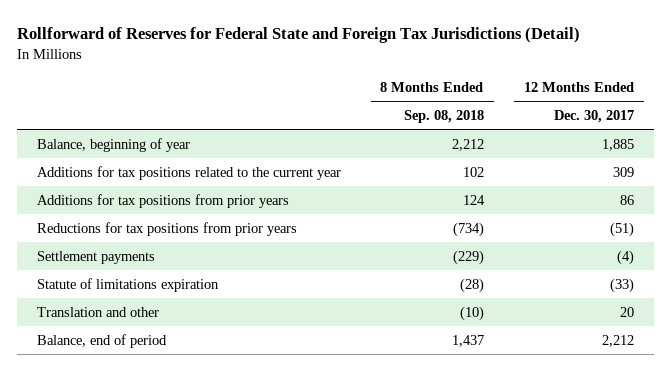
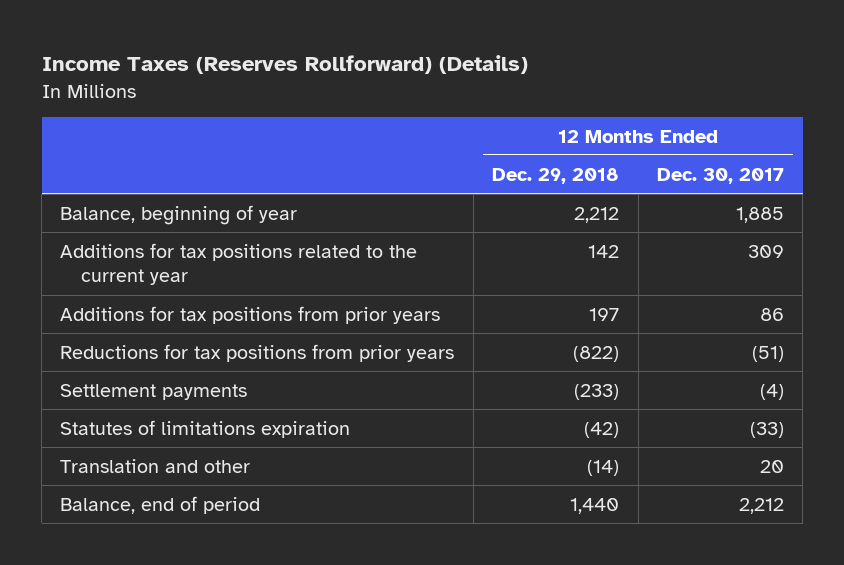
- Rollforward of Reserves for Federal State and Foreign Tax Jurisdictions (Detail)
+ Income Taxes (Reserves Rollforward) (Details)
- | 8 Months Ended Sep. 08, 2018 | 12 Months Ended Dec. 30, 2017
+ | 12 Months Ended Dec. 29, 2018 | 12 Months Ended Dec. 30, 2017
- Statute of limitations expiration | (28) | (33)
+ Statutes of limitations expiration | (42) | (33)

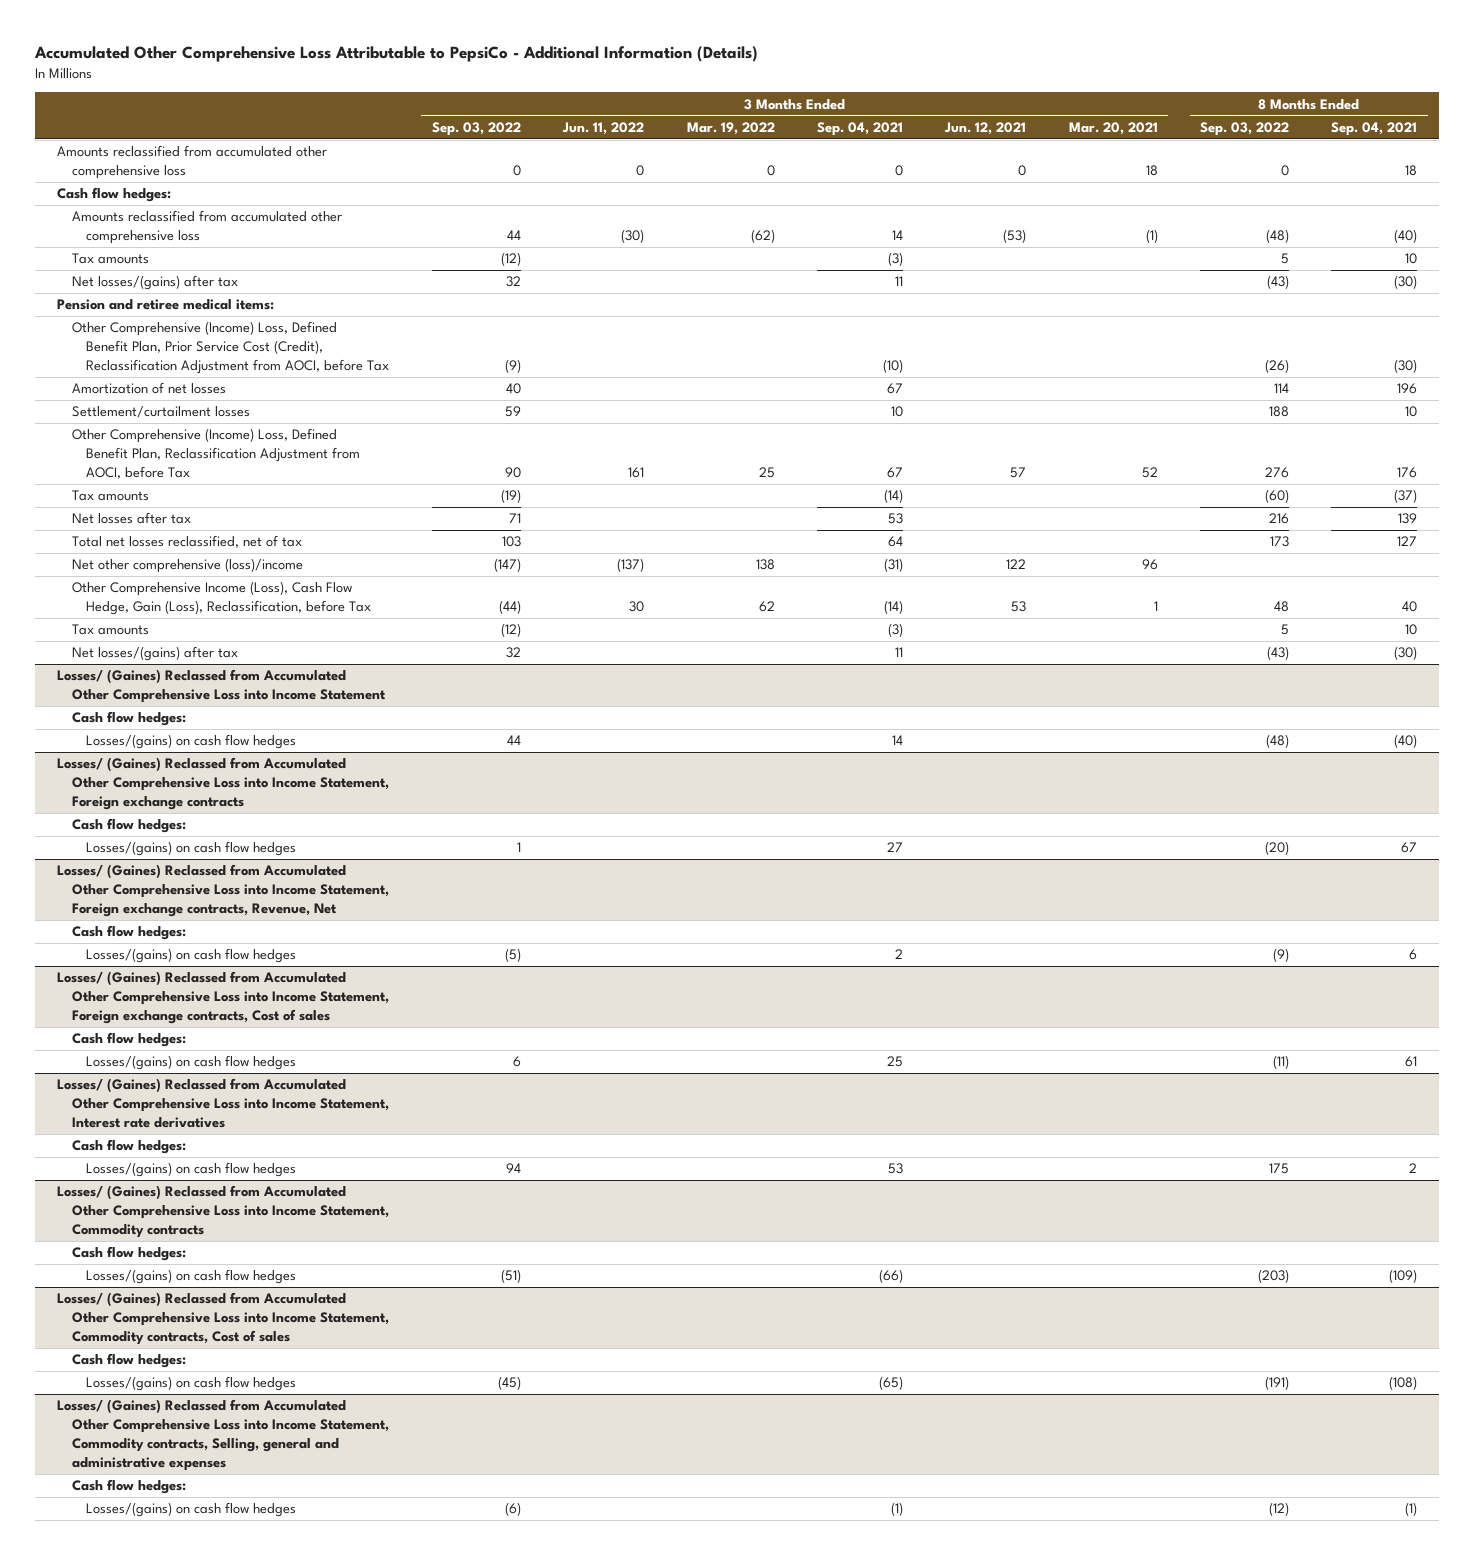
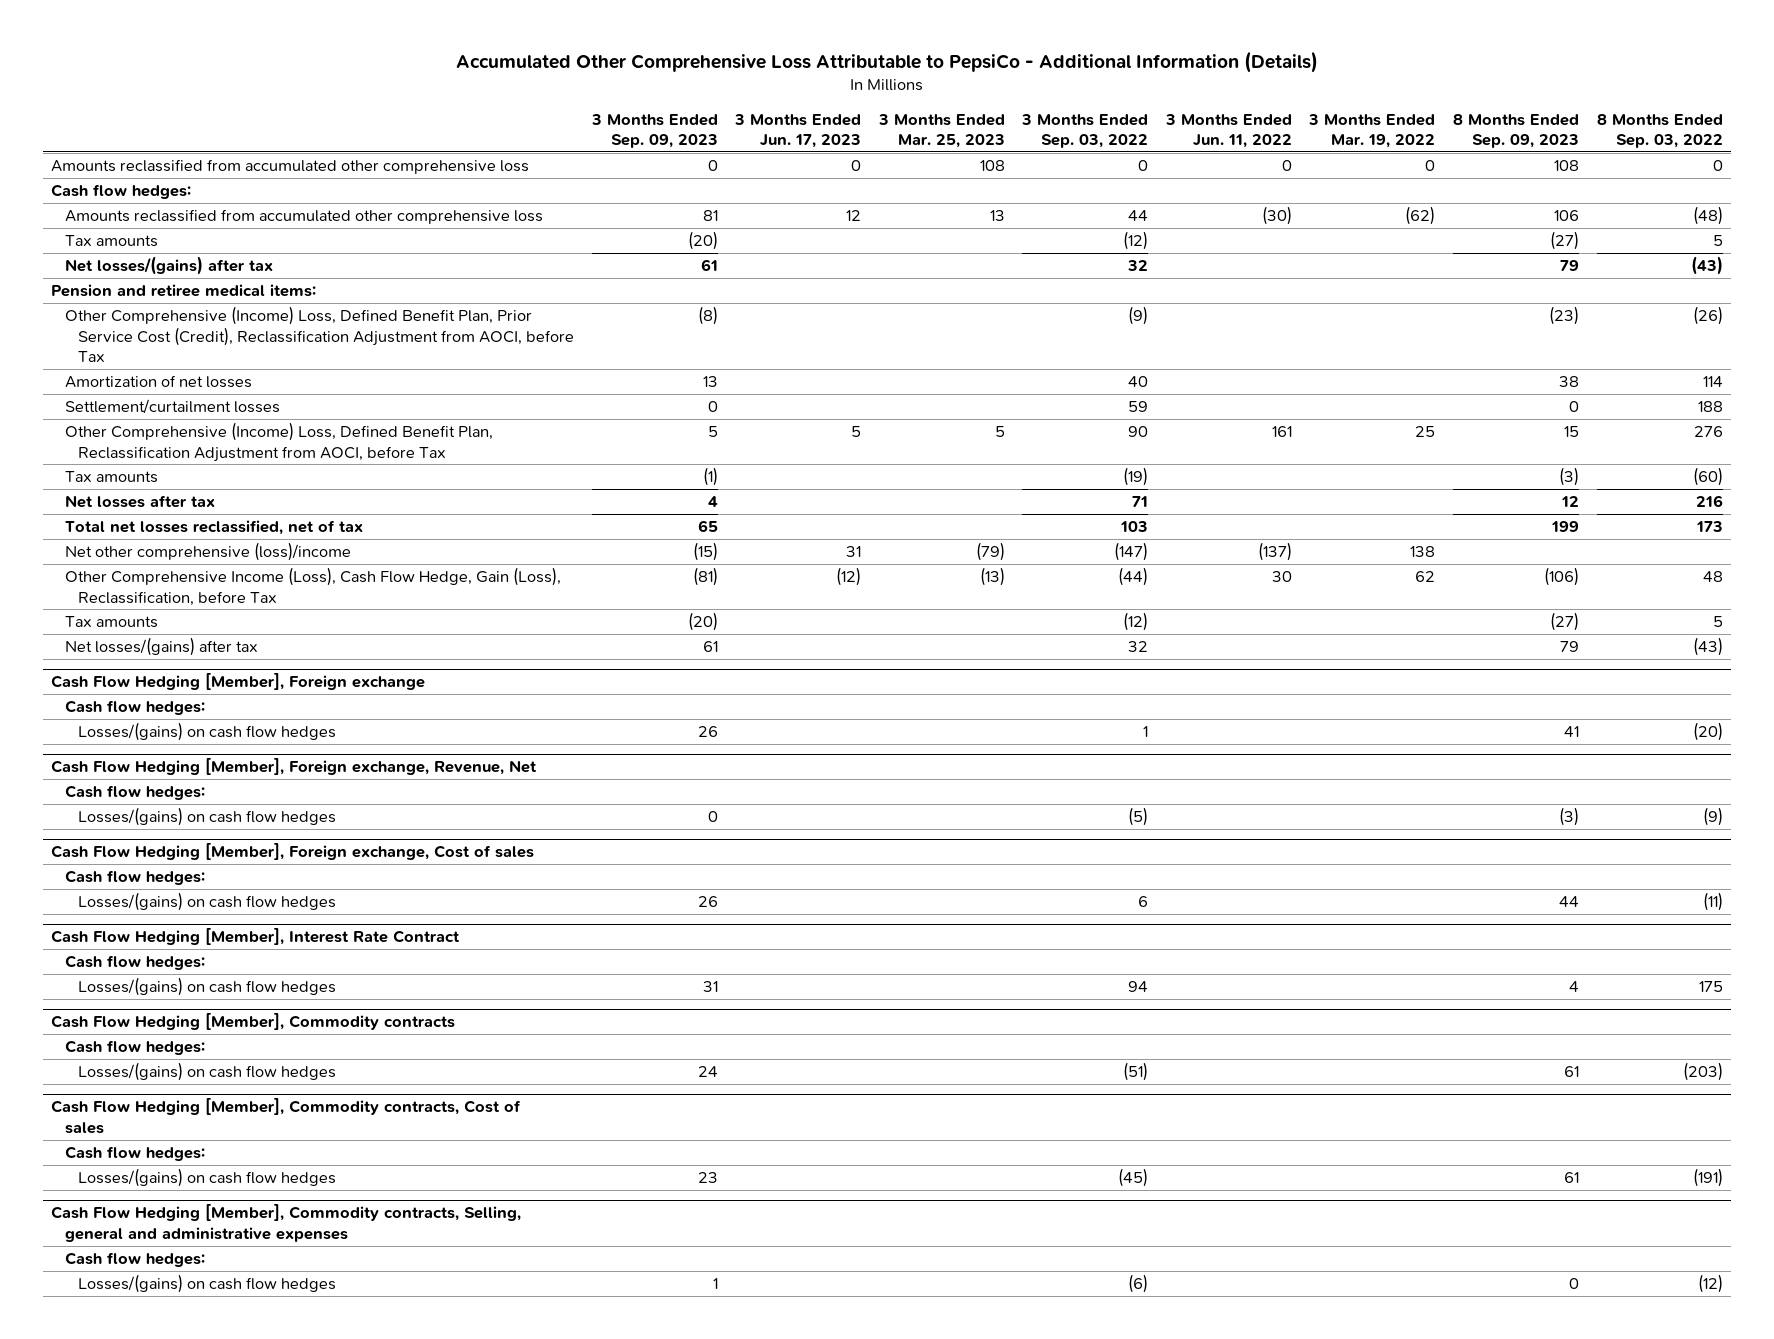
- | 3 Months Ended Sep. 03, 2022 | 3 Months Ended Jun. 11, 2022 | 3 Months Ended Mar. 19, 2022 | 3 Months Ended Sep. 04, 2021 | 3 Months Ended Jun. 12, 2021 | 3 Months Ended Mar. 20, 2021 | 8 Months Ended Sep. 03, 2022 | 8 Months Ended Sep. 04, 2021
+ | 3 Months Ended Sep. 09, 2023 | 3 Months Ended Jun. 17, 2023 | 3 Months Ended Mar. 25, 2023 | 3 Months Ended Sep. 03, 2022 | 3 Months Ended Jun. 11, 2022 | 3 Months Ended Mar. 19, 2022 | 8 Months Ended Sep. 09, 2023 | 8 Months Ended Sep. 03, 2022
- Losses/ (Gaines) Reclassed from Accumulated Other Comprehensive Loss into Income Statement
- Cash flow hedges:
- Losses/(gains) on cash flow hedges | 44 | | | 14 | | | (48) | (40)
- Losses/ (Gaines) Reclassed from Accumulated Other Comprehensive Loss into Income Statement, Foreign exchange contracts
+ Cash Flow Hedging [Member], Foreign exchange
- Losses/ (Gaines) Reclassed from Accumulated Other Comprehensive Loss into Income Statement, Foreign exchange contracts, Revenue, Net
+ Cash Flow Hedging [Member], Foreign exchange, Revenue, Net
- Losses/ (Gaines) Reclassed from Accumulated Other Comprehensive Loss into Income Statement, Foreign exchange contracts, Cost of sales
+ Cash Flow Hedging [Member], Foreign exchange, Cost of sales
- Losses/ (Gaines) Reclassed from Accumulated Other Comprehensive Loss into Income Statement, Interest rate derivatives
+ Cash Flow Hedging [Member], Interest Rate Contract
- Losses/ (Gaines) Reclassed from Accumulated Other Comprehensive Loss into Income Statement, Commodity contracts
+ Cash Flow Hedging [Member], Commodity contracts
- Losses/ (Gaines) Reclassed from Accumulated Other Comprehensive Loss into Income Statement, Commodity contracts, Cost of sales
+ Cash Flow Hedging [Member], Commodity contracts, Cost of sales
- Losses/ (Gaines) Reclassed from Accumulated Other Comprehensive Loss into Income Statement, Commodity contracts, Selling, general and administrative expenses
+ Cash Flow Hedging [Member], Commodity contracts, Selling, general and administrative expenses

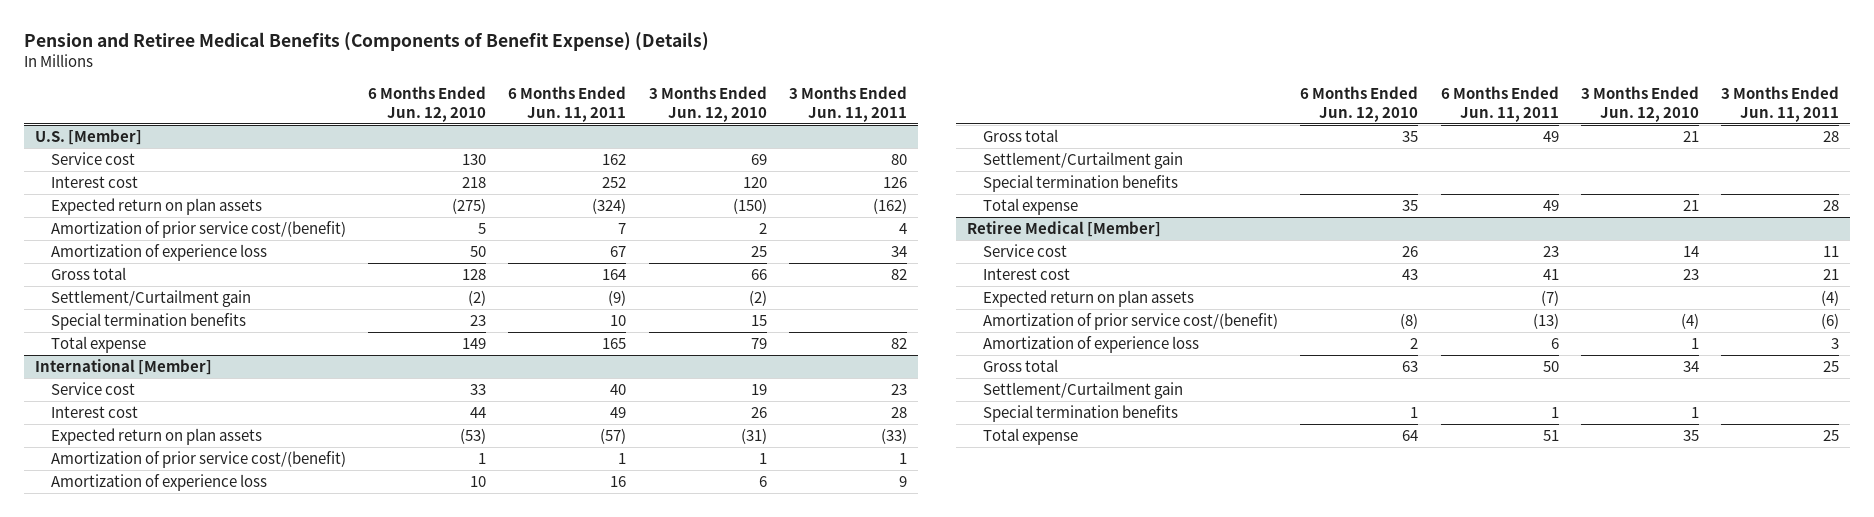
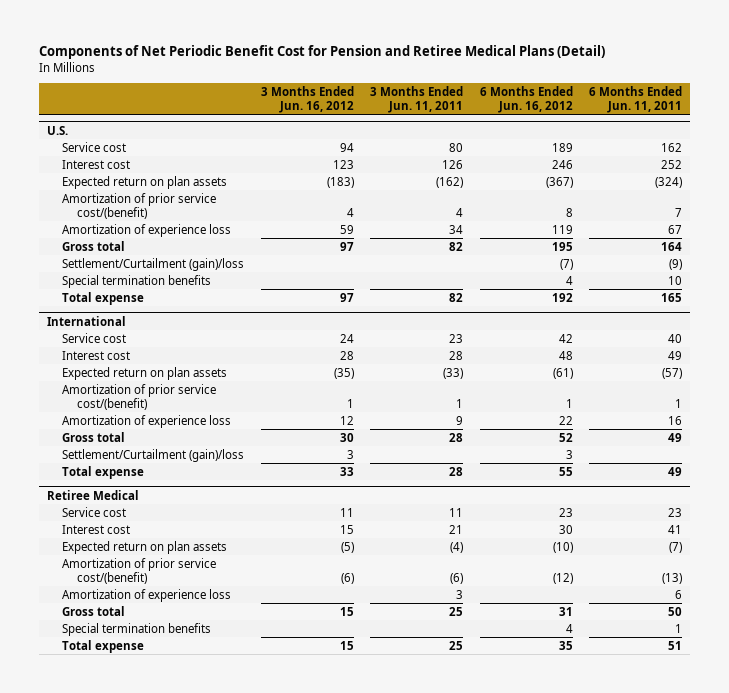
- Pension and Retiree Medical Benefits (Components of Benefit Expense) (Details)
+ Components of Net Periodic Benefit Cost for Pension and Retiree Medical Plans (Detail)
- | 6 Months Ended Jun. 12, 2010 | 6 Months Ended Jun. 11, 2011 | 3 Months Ended Jun. 12, 2010 | 3 Months Ended Jun. 11, 2011
+ | 3 Months Ended Jun. 16, 2012 | 3 Months Ended Jun. 11, 2011 | 6 Months Ended Jun. 16, 2012 | 6 Months Ended Jun. 11, 2011
- U.S. [Member]
+ U.S.
- Settlement/Curtailment gain | (2) | (9) | (2) |
+ Settlement/Curtailment (gain)/loss | | | (7) | (9)
- International [Member]
+ International
- Settlement/Curtailment gain
- Special termination benefits
+ Settlement/Curtailment (gain)/loss | 3 | | 3 |
- Retiree Medical [Member]
+ Retiree Medical
- Settlement/Curtailment gain

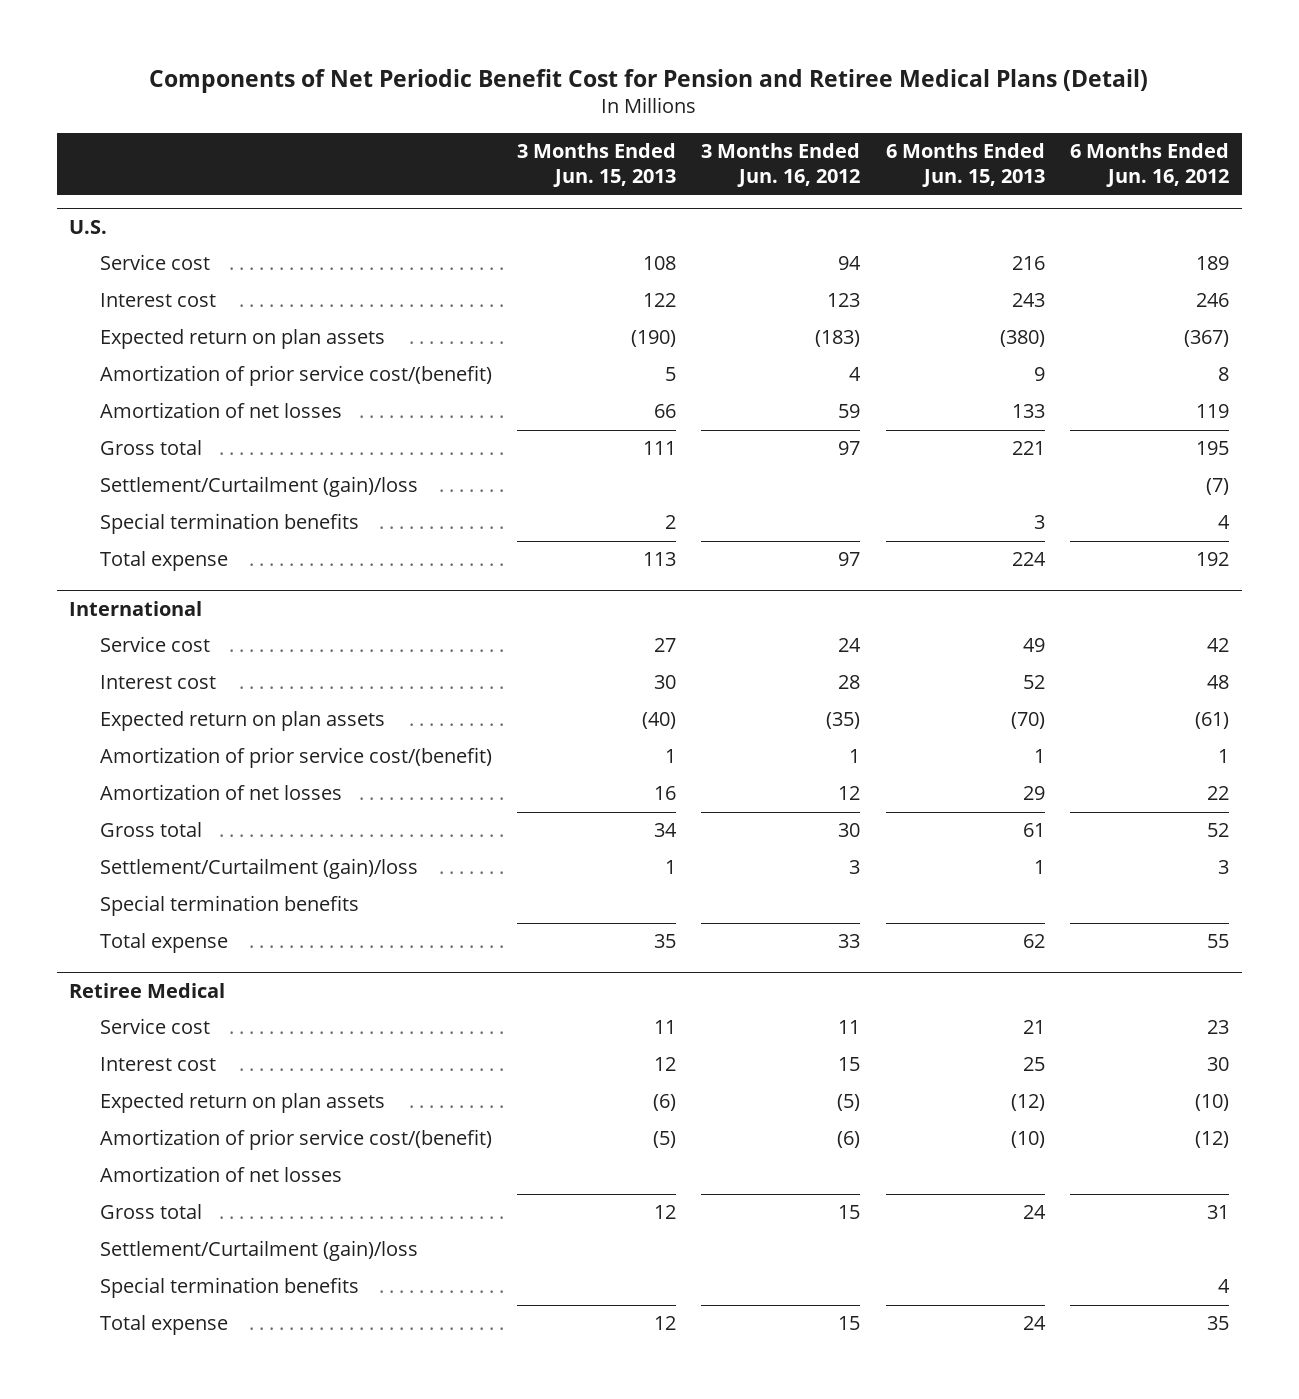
- | 3 Months Ended Jun. 16, 2012 | 3 Months Ended Jun. 11, 2011 | 6 Months Ended Jun. 16, 2012 | 6 Months Ended Jun. 11, 2011
+ | 3 Months Ended Jun. 15, 2013 | 3 Months Ended Jun. 16, 2012 | 6 Months Ended Jun. 15, 2013 | 6 Months Ended Jun. 16, 2012
@ U.S.
- Amortization of experience loss | 59 | 34 | 119 | 67
+ Amortization of net losses | 66 | 59 | 133 | 119
@ International
- Amortization of experience loss | 12 | 9 | 22 | 16
+ Amortization of net losses | 16 | 12 | 29 | 22
+ Special termination benefits
@ Retiree Medical
- Amortization of experience loss | | 3 | | 6
+ Amortization of net losses
+ Settlement/Curtailment (gain)/loss

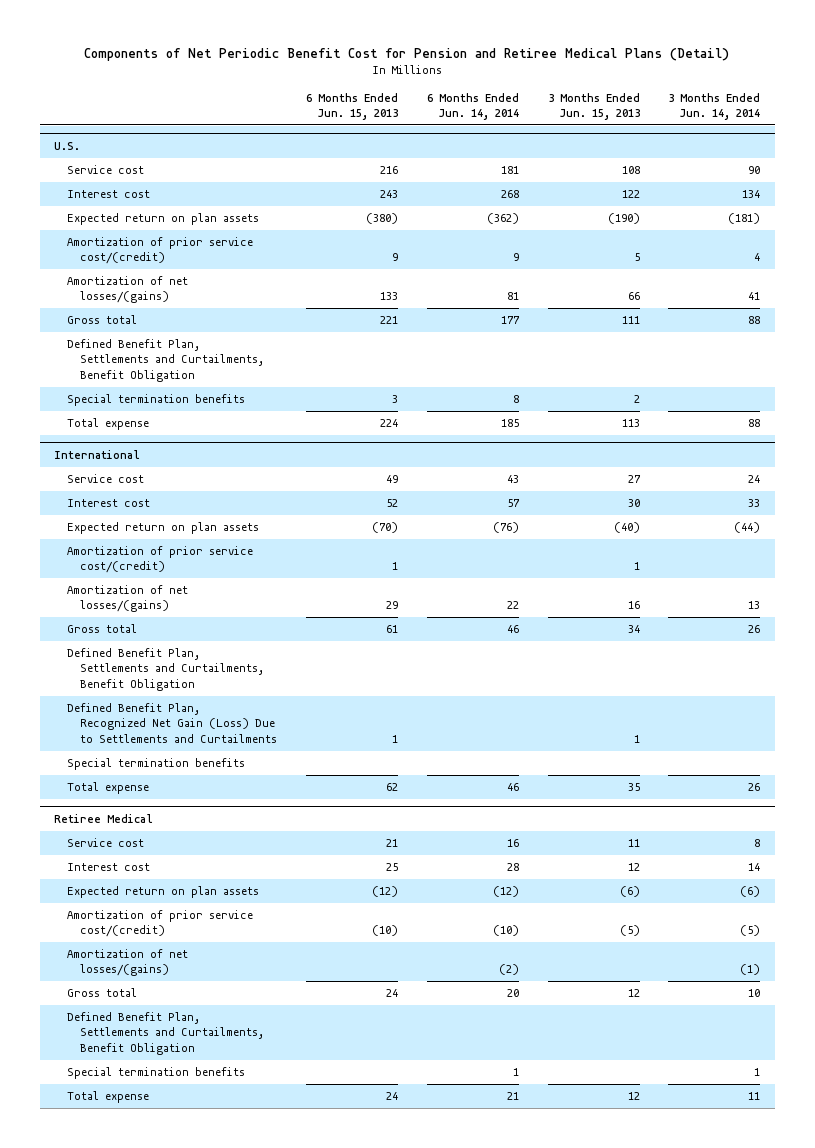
- | 3 Months Ended Jun. 15, 2013 | 3 Months Ended Jun. 16, 2012 | 6 Months Ended Jun. 15, 2013 | 6 Months Ended Jun. 16, 2012
+ | 6 Months Ended Jun. 15, 2013 | 6 Months Ended Jun. 14, 2014 | 3 Months Ended Jun. 15, 2013 | 3 Months Ended Jun. 14, 2014
@ U.S.
- Amortization of prior service cost/(benefit) | 5 | 4 | 9 | 8
- Amortization of net losses | 66 | 59 | 133 | 119
+ Amortization of prior service cost/(credit) | 9 | 9 | 5 | 4
+ Amortization of net losses/(gains) | 133 | 81 | 66 | 41
- Settlement/Curtailment (gain)/loss | | | | (7)
+ Defined Benefit Plan, Settlements and Curtailments, Benefit Obligation
@ International
- Amortization of prior service cost/(benefit) | 1 | 1 | 1 | 1
- Amortization of net losses | 16 | 12 | 29 | 22
+ Amortization of prior service cost/(credit) | 1 | | 1 |
+ Amortization of net losses/(gains) | 29 | 22 | 16 | 13
- Settlement/Curtailment (gain)/loss | 1 | 3 | 1 | 3
+ Defined Benefit Plan, Settlements and Curtailments, Benefit Obligation
+ Defined Benefit Plan, Recognized Net Gain (Loss) Due to Settlements and Curtailments | 1 | | 1 |
@ Retiree Medical
- Amortization of prior service cost/(benefit) | (5) | (6) | (10) | (12)
- Amortization of net losses
+ Amortization of prior service cost/(credit) | (10) | (10) | (5) | (5)
+ Amortization of net losses/(gains) | | (2) | | (1)
- Settlement/Curtailment (gain)/loss
+ Defined Benefit Plan, Settlements and Curtailments, Benefit Obligation

